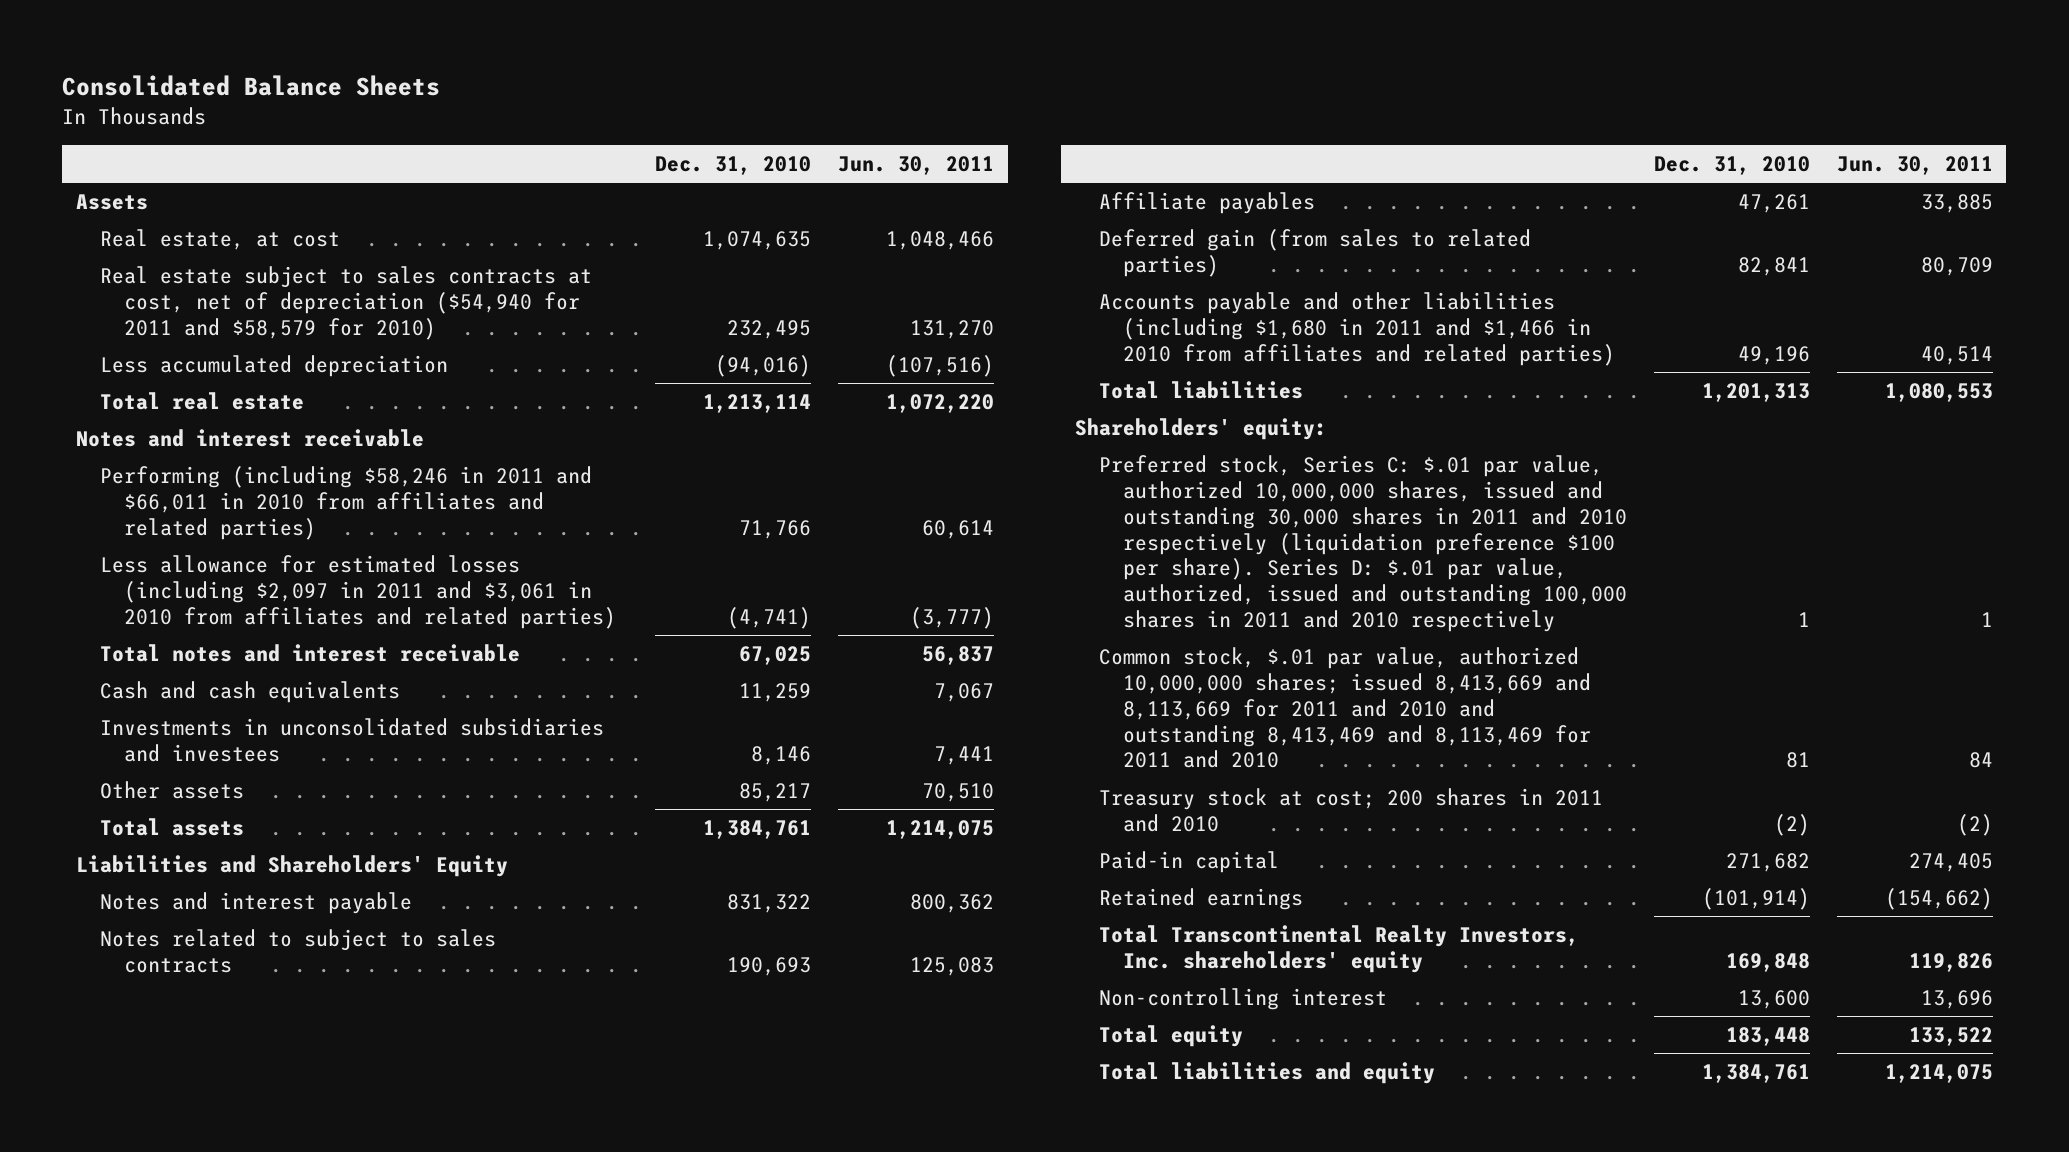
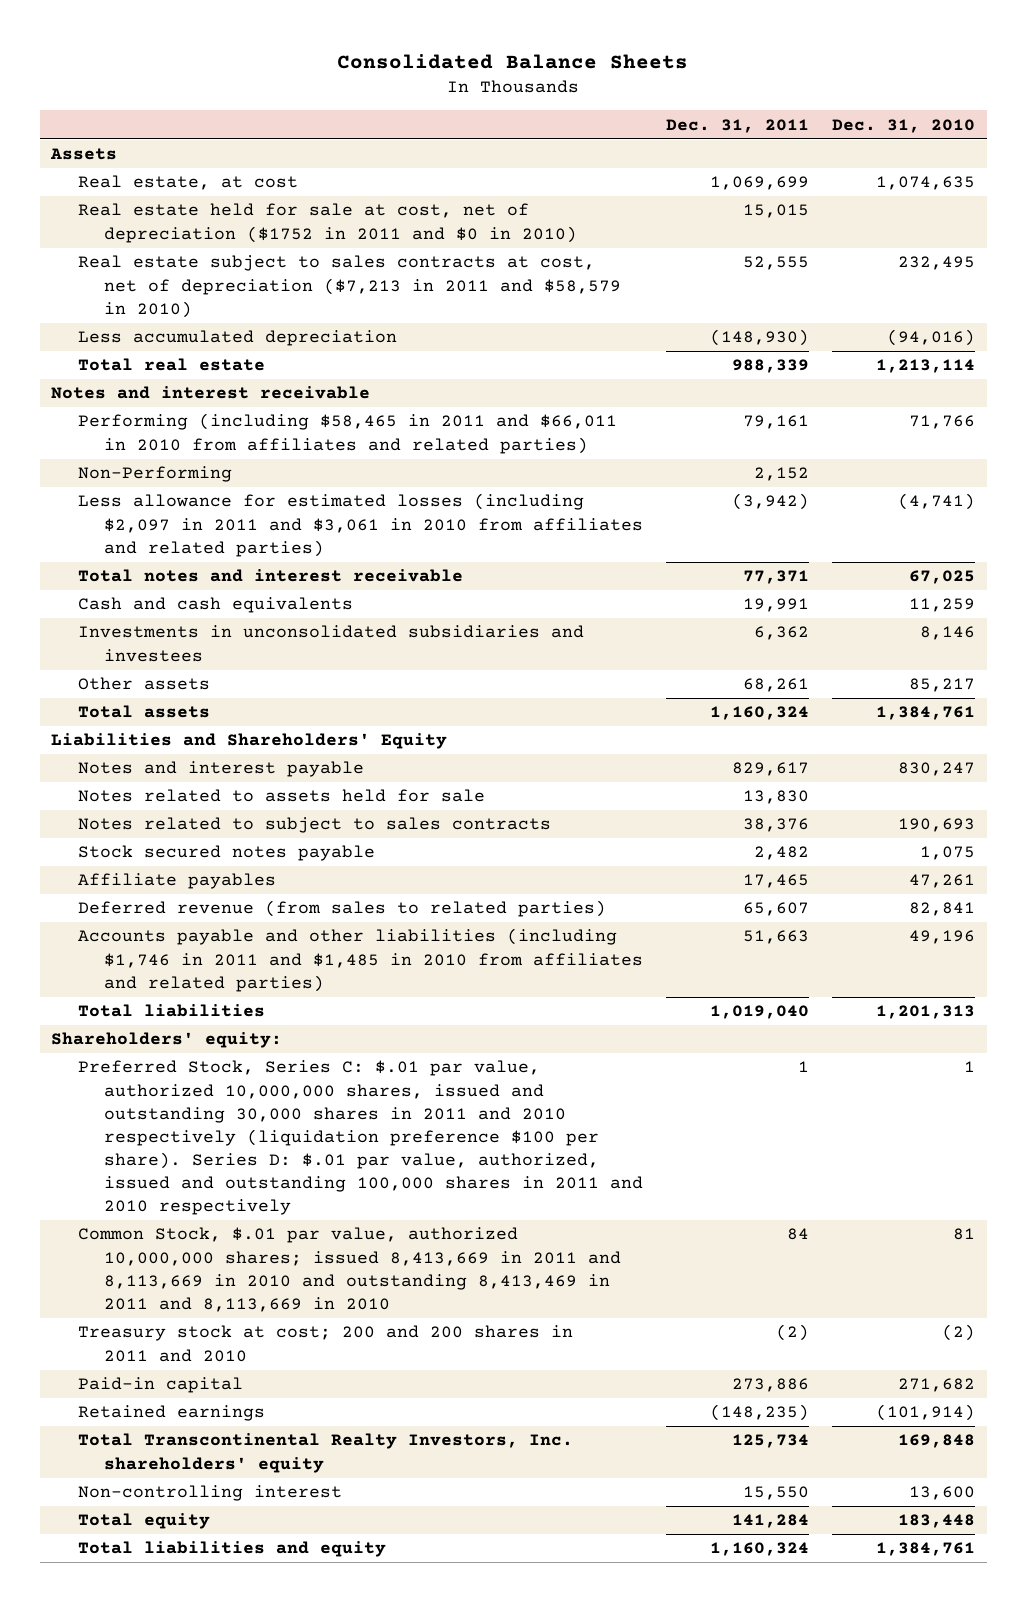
- | Dec. 31, 2010 | Jun. 30, 2011
+ | Dec. 31, 2011 | Dec. 31, 2010
- Real estate subject to sales contracts at cost, net of depreciation ($54,940 for 2011 and $58,579 for 2010) | 232,495 | 131,270
+ Real estate held for sale at cost, net of depreciation ($1752 in 2011 and $0 in 2010) | 15,015 |
+ Real estate subject to sales contracts at cost, net of depreciation ($7,213 in 2011 and $58,579 in 2010) | 52,555 | 232,495
- Performing (including $58,246 in 2011 and $66,011 in 2010 from affiliates and related parties) | 71,766 | 60,614
+ Performing (including $58,465 in 2011 and $66,011 in 2010 from affiliates and related parties) | 79,161 | 71,766
+ Non-Performing | 2,152 |
- Notes and interest payable | 831,322 | 800,362
+ Notes and interest payable | 829,617 | 830,247
+ Notes related to assets held for sale | 13,830 |
+ Stock secured notes payable | 2,482 | 1,075
- Deferred gain (from sales to related parties) | 82,841 | 80,709
- Accounts payable and other liabilities (including $1,680 in 2011 and $1,466 in 2010 from affiliates and related parties) | 49,196 | 40,514
+ Deferred revenue (from sales to related parties) | 65,607 | 82,841
+ Accounts payable and other liabilities (including $1,746 in 2011 and $1,485 in 2010 from affiliates and related parties) | 51,663 | 49,196
- Preferred stock, Series C: $.01 par value, authorized 10,000,000 shares, issued and outstanding 30,000 shares in 2011 and 2010 respectively (liquidation preference $100 per share). Series D: $.01 par value, authorized, issued and outstanding 100,000 shares in 2011 and 2010 respectively | 1 | 1
- Common stock, $.01 par value, authorized 10,000,000 shares; issued 8,413,669 and 8,113,669 for 2011 and 2010 and outstanding 8,413,469 and 8,113,469 for 2011 and 2010 | 81 | 84
- Treasury stock at cost; 200 shares in 2011 and 2010 | (2) | (2)
+ Preferred Stock, Series C: $.01 par value, authorized 10,000,000 shares, issued and outstanding 30,000 shares in 2011 and 2010 respectively (liquidation preference $100 per share). Series D: $.01 par value, authorized, issued and outstanding 100,000 shares in 2011 and 2010 respectively | 1 | 1
+ Common Stock, $.01 par value, authorized 10,000,000 shares; issued 8,413,669 in 2011 and 8,113,669 in 2010 and outstanding 8,413,469 in 2011 and 8,113,669 in 2010 | 84 | 81
+ Treasury stock at cost; 200 and 200 shares in 2011 and 2010 | (2) | (2)

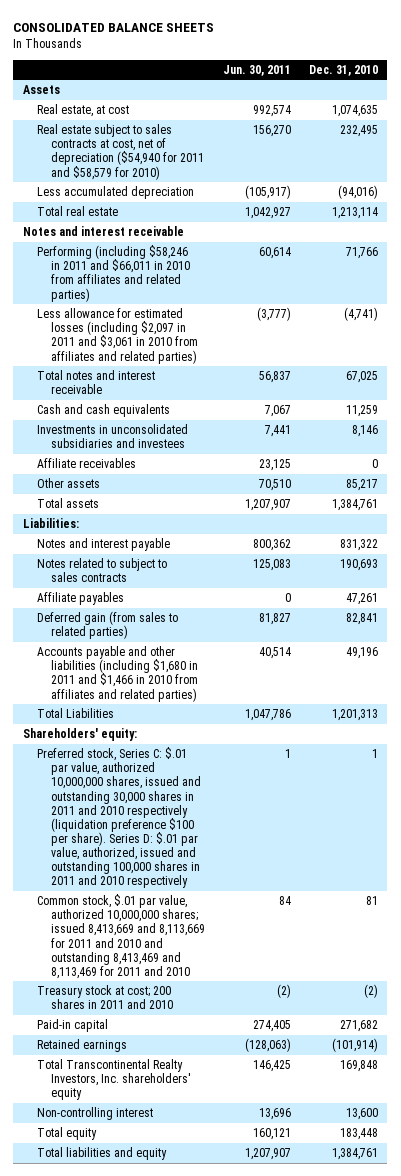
- Consolidated Balance Sheets
+ CONSOLIDATED BALANCE SHEETS
- | Dec. 31, 2011 | Dec. 31, 2010
+ | Jun. 30, 2011 | Dec. 31, 2010
- Real estate held for sale at cost, net of depreciation ($1752 in 2011 and $0 in 2010) | 15,015 |
- Real estate subject to sales contracts at cost, net of depreciation ($7,213 in 2011 and $58,579 in 2010) | 52,555 | 232,495
+ Real estate subject to sales contracts at cost, net of depreciation ($54,940 for 2011 and $58,579 for 2010) | 156,270 | 232,495
- Performing (including $58,465 in 2011 and $66,011 in 2010 from affiliates and related parties) | 79,161 | 71,766
- Non-Performing | 2,152 |
+ Performing (including $58,246 in 2011 and $66,011 in 2010 from affiliates and related parties) | 60,614 | 71,766
+ Affiliate receivables | 23,125 | 0
- Liabilities and Shareholders' Equity
- Notes and interest payable | 829,617 | 830,247
- Notes related to assets held for sale | 13,830 |
+ Liabilities:
+ Notes and interest payable | 800,362 | 831,322
- Stock secured notes payable | 2,482 | 1,075
- Deferred revenue (from sales to related parties) | 65,607 | 82,841
- Accounts payable and other liabilities (including $1,746 in 2011 and $1,485 in 2010 from affiliates and related parties) | 51,663 | 49,196
- Total liabilities | 1,019,040 | 1,201,313
+ Deferred gain (from sales to related parties) | 81,827 | 82,841
+ Accounts payable and other liabilities (including $1,680 in 2011 and $1,466 in 2010 from affiliates and related parties) | 40,514 | 49,196
+ Total Liabilities | 1,047,786 | 1,201,313
- Preferred Stock, Series C: $.01 par value, authorized 10,000,000 shares, issued and outstanding 30,000 shares in 2011 and 2010 respectively (liquidation preference $100 per share). Series D: $.01 par value, authorized, issued and outstanding 100,000 shares in 2011 and 2010 respectively | 1 | 1
- Common Stock, $.01 par value, authorized 10,000,000 shares; issued 8,413,669 in 2011 and 8,113,669 in 2010 and outstanding 8,413,469 in 2011 and 8,113,669 in 2010 | 84 | 81
- Treasury stock at cost; 200 and 200 shares in 2011 and 2010 | (2) | (2)
+ Preferred stock, Series C: $.01 par value, authorized 10,000,000 shares, issued and outstanding 30,000 shares in 2011 and 2010 respectively (liquidation preference $100 per share). Series D: $.01 par value, authorized, issued and outstanding 100,000 shares in 2011 and 2010 respectively | 1 | 1
+ Common stock, $.01 par value, authorized 10,000,000 shares; issued 8,413,669 and 8,113,669 for 2011 and 2010 and outstanding 8,413,469 and 8,113,469 for 2011 and 2010 | 84 | 81
+ Treasury stock at cost; 200 shares in 2011 and 2010 | (2) | (2)

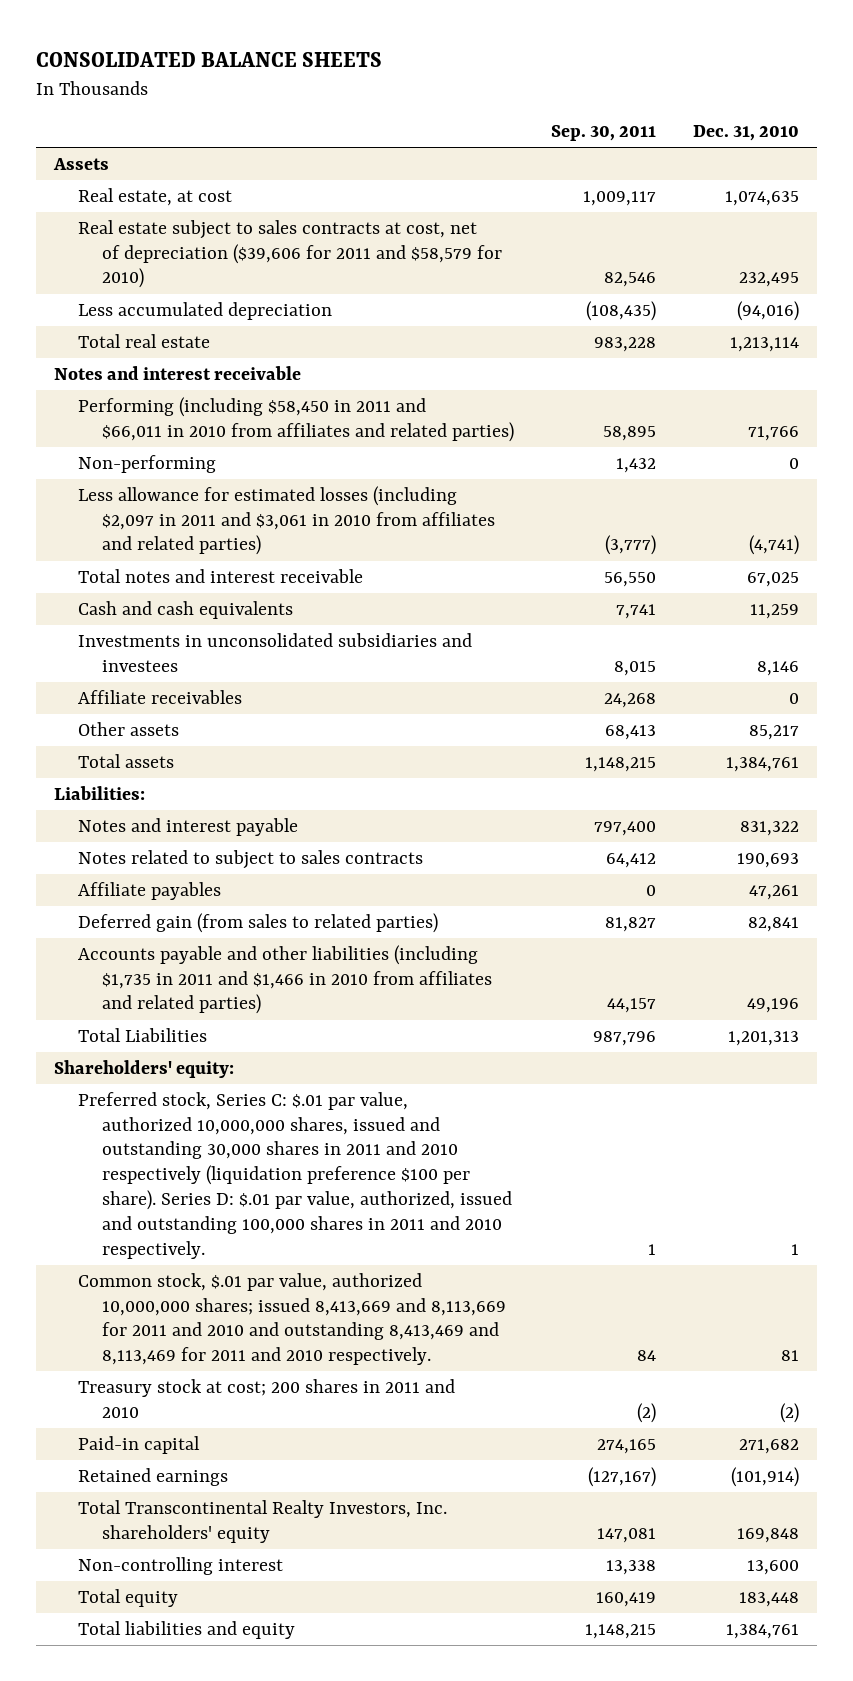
- | Jun. 30, 2011 | Dec. 31, 2010
+ | Sep. 30, 2011 | Dec. 31, 2010
- Real estate subject to sales contracts at cost, net of depreciation ($54,940 for 2011 and $58,579 for 2010) | 156,270 | 232,495
+ Real estate subject to sales contracts at cost, net of depreciation ($39,606 for 2011 and $58,579 for 2010) | 82,546 | 232,495
- Performing (including $58,246 in 2011 and $66,011 in 2010 from affiliates and related parties) | 60,614 | 71,766
+ Performing (including $58,450 in 2011 and $66,011 in 2010 from affiliates and related parties) | 58,895 | 71,766
+ Non-performing | 1,432 | 0
- Accounts payable and other liabilities (including $1,680 in 2011 and $1,466 in 2010 from affiliates and related parties) | 40,514 | 49,196
+ Accounts payable and other liabilities (including $1,735 in 2011 and $1,466 in 2010 from affiliates and related parties) | 44,157 | 49,196
- Preferred stock, Series C: $.01 par value, authorized 10,000,000 shares, issued and outstanding 30,000 shares in 2011 and 2010 respectively (liquidation preference $100 per share). Series D: $.01 par value, authorized, issued and outstanding 100,000 shares in 2011 and 2010 respectively | 1 | 1
- Common stock, $.01 par value, authorized 10,000,000 shares; issued 8,413,669 and 8,113,669 for 2011 and 2010 and outstanding 8,413,469 and 8,113,469 for 2011 and 2010 | 84 | 81
+ Preferred stock, Series C: $.01 par value, authorized 10,000,000 shares, issued and outstanding 30,000 shares in 2011 and 2010 respectively (liquidation preference $100 per share). Series D: $.01 par value, authorized, issued and outstanding 100,000 shares in 2011 and 2010 respectively. | 1 | 1
+ Common stock, $.01 par value, authorized 10,000,000 shares; issued 8,413,669 and 8,113,669 for 2011 and 2010 and outstanding 8,413,469 and 8,113,469 for 2011 and 2010 respectively. | 84 | 81

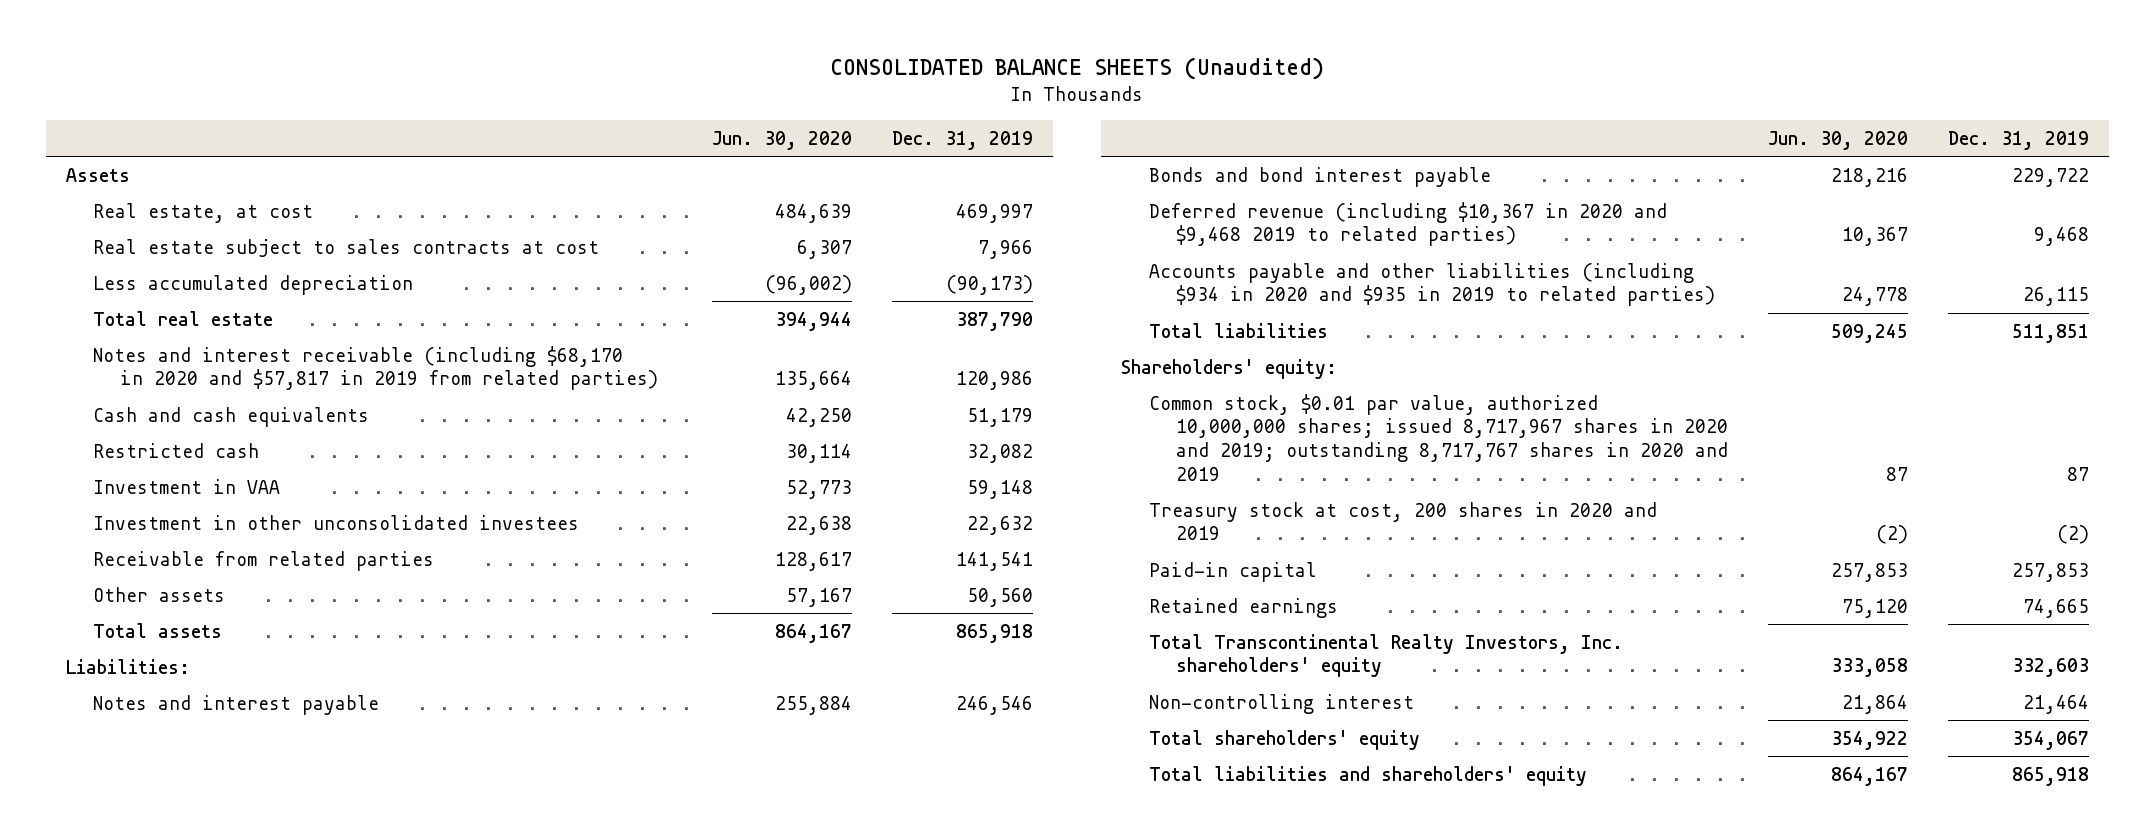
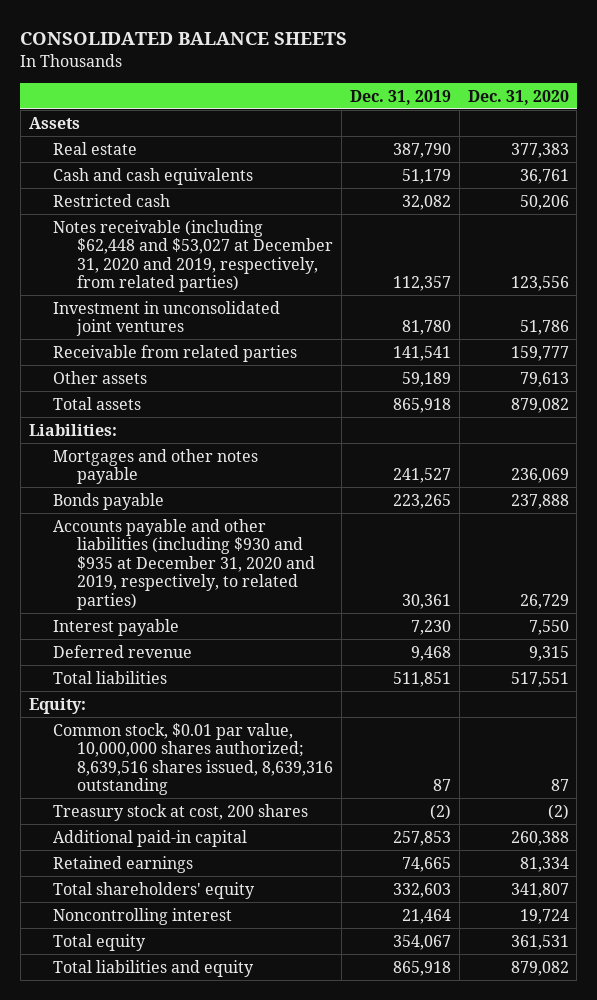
- CONSOLIDATED BALANCE SHEETS (Unaudited)
+ CONSOLIDATED BALANCE SHEETS
- | Jun. 30, 2020 | Dec. 31, 2019
+ | Dec. 31, 2019 | Dec. 31, 2020
- Real estate, at cost | 484,639 | 469,997
- Real estate subject to sales contracts at cost | 6,307 | 7,966
- Less accumulated depreciation | (96,002) | (90,173)
- Total real estate | 394,944 | 387,790
- Notes and interest receivable (including $68,170 in 2020 and $57,817 in 2019 from related parties) | 135,664 | 120,986
+ Real estate | 387,790 | 377,383
- Investment in VAA | 52,773 | 59,148
- Investment in other unconsolidated investees | 22,638 | 22,632
+ Notes receivable (including $62,448 and $53,027 at December 31, 2020 and 2019, respectively, from related parties) | 112,357 | 123,556
+ Investment in unconsolidated joint ventures | 81,780 | 51,786
- Other assets | 57,167 | 50,560
+ Other assets | 59,189 | 79,613
- Notes and interest payable | 255,884 | 246,546
- Bonds and bond interest payable | 218,216 | 229,722
- Deferred revenue (including $10,367 in 2020 and $9,468 2019 to related parties) | 10,367 | 9,468
- Accounts payable and other liabilities (including $934 in 2020 and $935 in 2019 to related parties) | 24,778 | 26,115
+ Mortgages and other notes payable | 241,527 | 236,069
+ Bonds payable | 223,265 | 237,888
+ Accounts payable and other liabilities (including $930 and $935 at December 31, 2020 and 2019, respectively, to related parties) | 30,361 | 26,729
+ Interest payable | 7,230 | 7,550
+ Deferred revenue | 9,468 | 9,315
- Shareholders' equity:
- Common stock, $0.01 par value, authorized 10,000,000 shares; issued 8,717,967 shares in 2020 and 2019; outstanding 8,717,767 shares in 2020 and 2019 | 87 | 87
- Treasury stock at cost, 200 shares in 2020 and 2019 | (2) | (2)
- Paid-in capital | 257,853 | 257,853
+ Equity:
+ Common stock, $0.01 par value, 10,000,000 shares authorized; 8,639,516 shares issued, 8,639,316 outstanding | 87 | 87
+ Treasury stock at cost, 200 shares | (2) | (2)
+ Additional paid-in capital | 257,853 | 260,388
- Total Transcontinental Realty Investors, Inc. shareholders' equity | 333,058 | 332,603
- Non-controlling interest | 21,864 | 21,464
- Total shareholders' equity | 354,922 | 354,067
- Total liabilities and shareholders' equity | 864,167 | 865,918
+ Total shareholders' equity | 332,603 | 341,807
+ Noncontrolling interest | 21,464 | 19,724
+ Total equity | 354,067 | 361,531
+ Total liabilities and equity | 865,918 | 879,082

